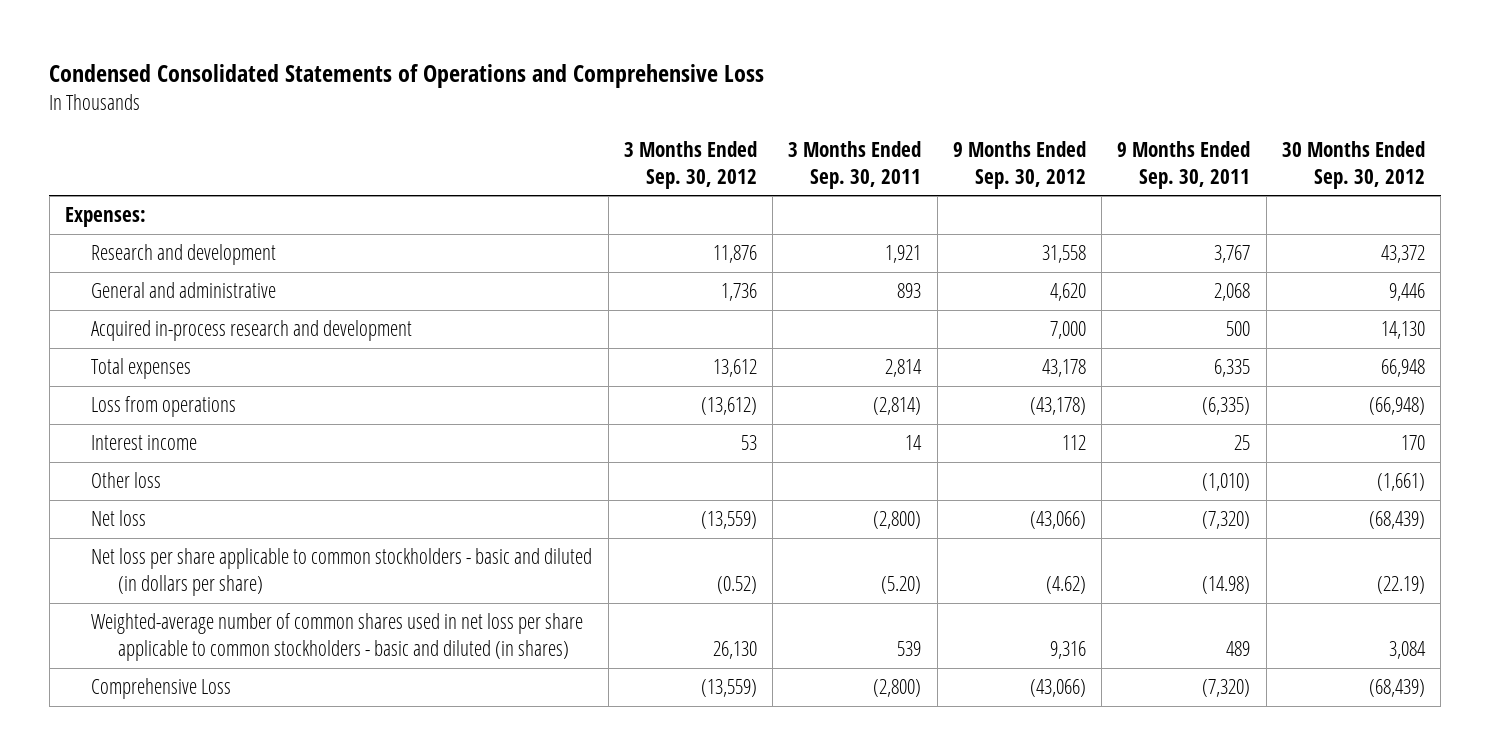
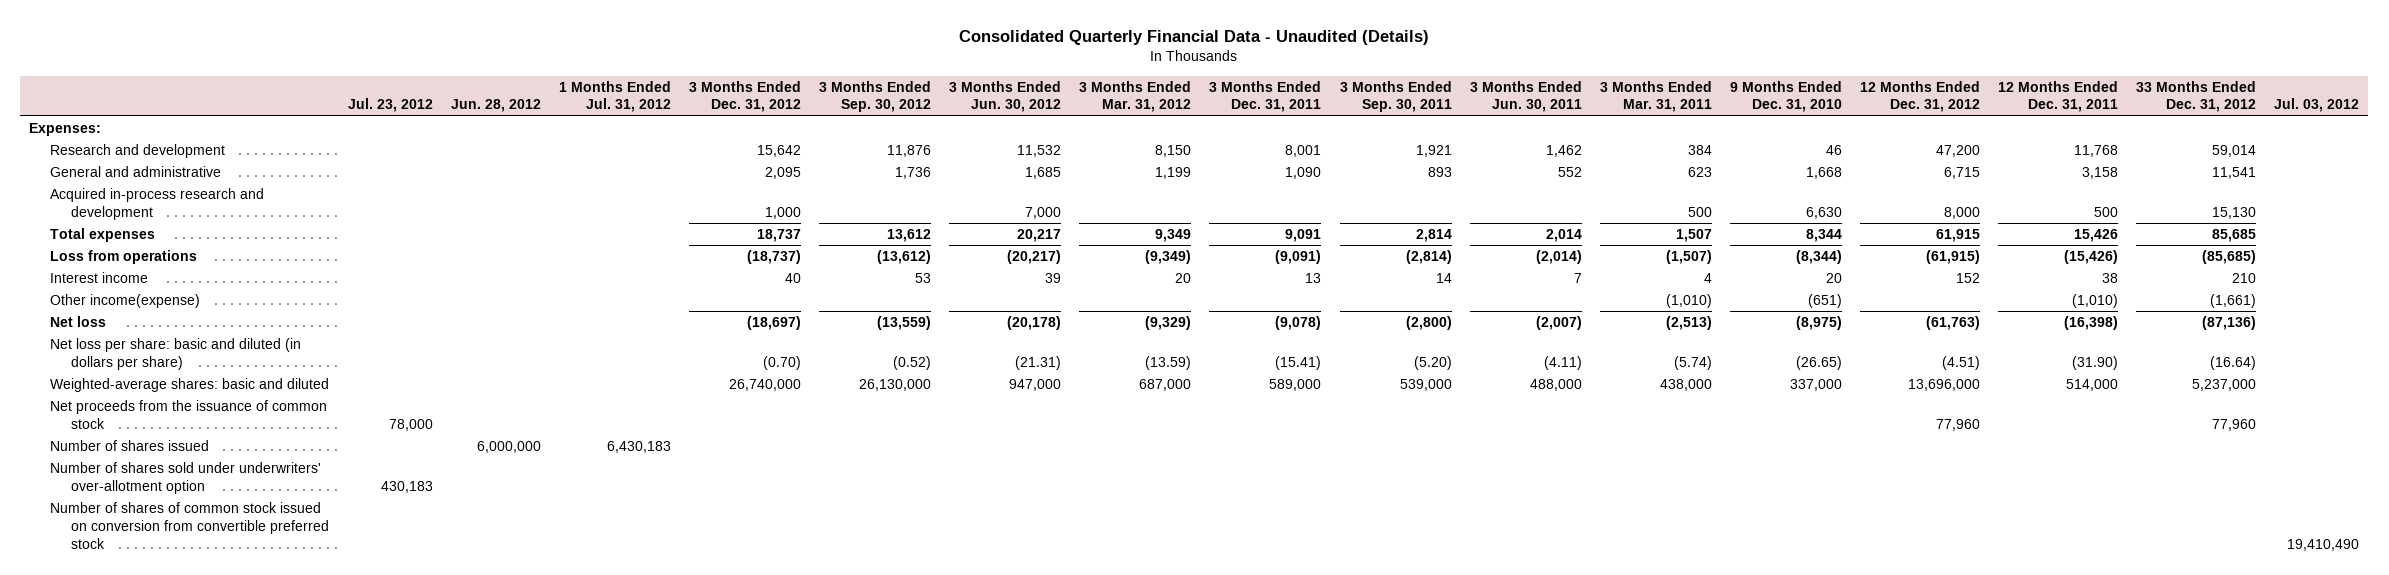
- Condensed Consolidated Statements of Operations and Comprehensive Loss
+ Consolidated Quarterly Financial Data - Unaudited (Details)
- | 3 Months Ended Sep. 30, 2012 | 3 Months Ended Sep. 30, 2011 | 9 Months Ended Sep. 30, 2012 | 9 Months Ended Sep. 30, 2011 | 30 Months Ended Sep. 30, 2012
+ | Jul. 23, 2012 | Jun. 28, 2012 | 1 Months Ended Jul. 31, 2012 | 3 Months Ended Dec. 31, 2012 | 3 Months Ended Sep. 30, 2012 | 3 Months Ended Jun. 30, 2012 | 3 Months Ended Mar. 31, 2012 | 3 Months Ended Dec. 31, 2011 | 3 Months Ended Sep. 30, 2011 | 3 Months Ended Jun. 30, 2011 | 3 Months Ended Mar. 31, 2011 | 9 Months Ended Dec. 31, 2010 | 12 Months Ended Dec. 31, 2012 | 12 Months Ended Dec. 31, 2011 | 33 Months Ended Dec. 31, 2012 | Jul. 03, 2012
- Other loss | | | | (1,010) | (1,661)
+ Other income(expense) | | | | | | | | | | | (1,010) | (651) | | (1,010) | (1,661) |
- Net loss per share applicable to common stockholders - basic and diluted (in dollars per share) | (0.52) | (5.20) | (4.62) | (14.98) | (22.19)
- Weighted-average number of common shares used in net loss per share applicable to common stockholders - basic and diluted (in shares) | 26,130 | 539 | 9,316 | 489 | 3,084
- Comprehensive Loss | (13,559) | (2,800) | (43,066) | (7,320) | (68,439)
+ Net loss per share: basic and diluted (in dollars per share) | | | | (0.70) | (0.52) | (21.31) | (13.59) | (15.41) | (5.20) | (4.11) | (5.74) | (26.65) | (4.51) | (31.90) | (16.64) |
+ Weighted-average shares: basic and diluted | | | | 26,740,000 | 26,130,000 | 947,000 | 687,000 | 589,000 | 539,000 | 488,000 | 438,000 | 337,000 | 13,696,000 | 514,000 | 5,237,000 |
+ Net proceeds from the issuance of common stock | 78,000 | | | | | | | | | | | | 77,960 | | 77,960 |
+ Number of shares issued | | 6,000,000 | 6,430,183 | | | | | | | | | | | | |
+ Number of shares sold under underwriters' over-allotment option | 430,183 | | | | | | | | | | | | | | |
+ Number of shares of common stock issued on conversion from convertible preferred stock | | | | | | | | | | | | | | | | 19,410,490

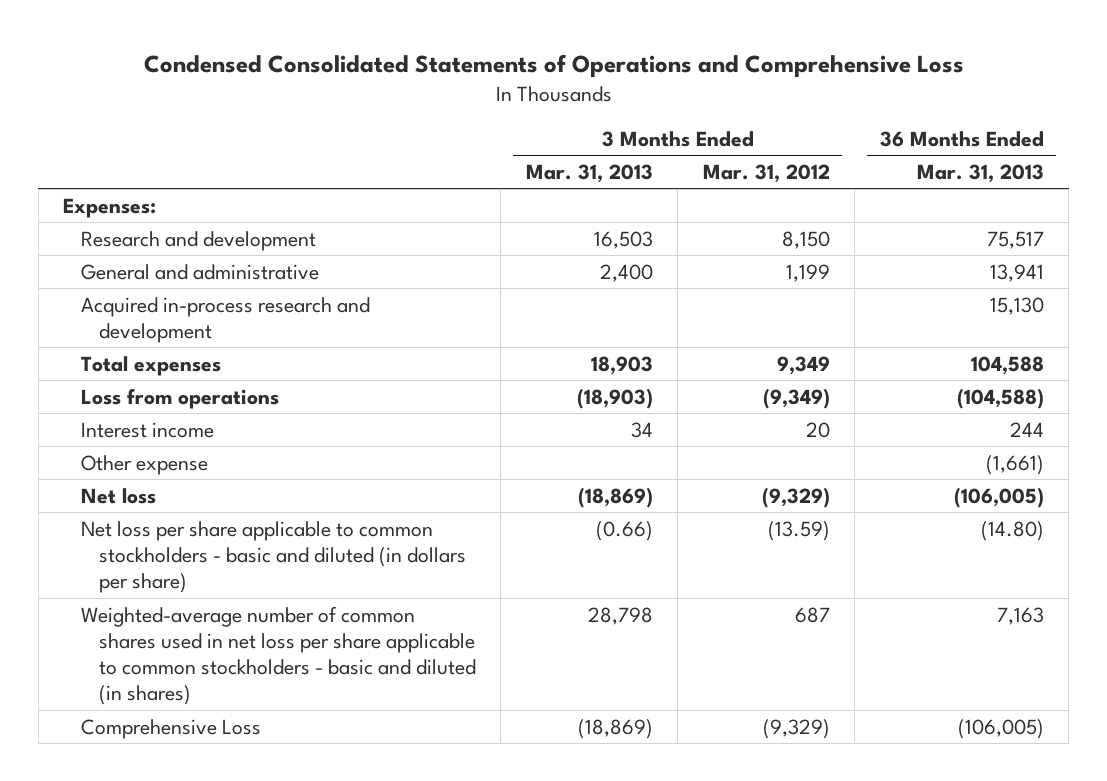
- Consolidated Quarterly Financial Data - Unaudited (Details)
+ Condensed Consolidated Statements of Operations and Comprehensive Loss
- | Jul. 23, 2012 | Jun. 28, 2012 | 1 Months Ended Jul. 31, 2012 | 3 Months Ended Dec. 31, 2012 | 3 Months Ended Sep. 30, 2012 | 3 Months Ended Jun. 30, 2012 | 3 Months Ended Mar. 31, 2012 | 3 Months Ended Dec. 31, 2011 | 3 Months Ended Sep. 30, 2011 | 3 Months Ended Jun. 30, 2011 | 3 Months Ended Mar. 31, 2011 | 9 Months Ended Dec. 31, 2010 | 12 Months Ended Dec. 31, 2012 | 12 Months Ended Dec. 31, 2011 | 33 Months Ended Dec. 31, 2012 | Jul. 03, 2012
+ | 3 Months Ended Mar. 31, 2013 | 3 Months Ended Mar. 31, 2012 | 36 Months Ended Mar. 31, 2013
- Other income(expense) | | | | | | | | | | | (1,010) | (651) | | (1,010) | (1,661) |
+ Other expense | | | (1,661)
- Net loss per share: basic and diluted (in dollars per share) | | | | (0.70) | (0.52) | (21.31) | (13.59) | (15.41) | (5.20) | (4.11) | (5.74) | (26.65) | (4.51) | (31.90) | (16.64) |
- Weighted-average shares: basic and diluted | | | | 26,740,000 | 26,130,000 | 947,000 | 687,000 | 589,000 | 539,000 | 488,000 | 438,000 | 337,000 | 13,696,000 | 514,000 | 5,237,000 |
- Net proceeds from the issuance of common stock | 78,000 | | | | | | | | | | | | 77,960 | | 77,960 |
- Number of shares issued | | 6,000,000 | 6,430,183 | | | | | | | | | | | | |
- Number of shares sold under underwriters' over-allotment option | 430,183 | | | | | | | | | | | | | | |
- Number of shares of common stock issued on conversion from convertible preferred stock | | | | | | | | | | | | | | | | 19,410,490
+ Net loss per share applicable to common stockholders - basic and diluted (in dollars per share) | (0.66) | (13.59) | (14.80)
+ Weighted-average number of common shares used in net loss per share applicable to common stockholders - basic and diluted (in shares) | 28,798 | 687 | 7,163
+ Comprehensive Loss | (18,869) | (9,329) | (106,005)

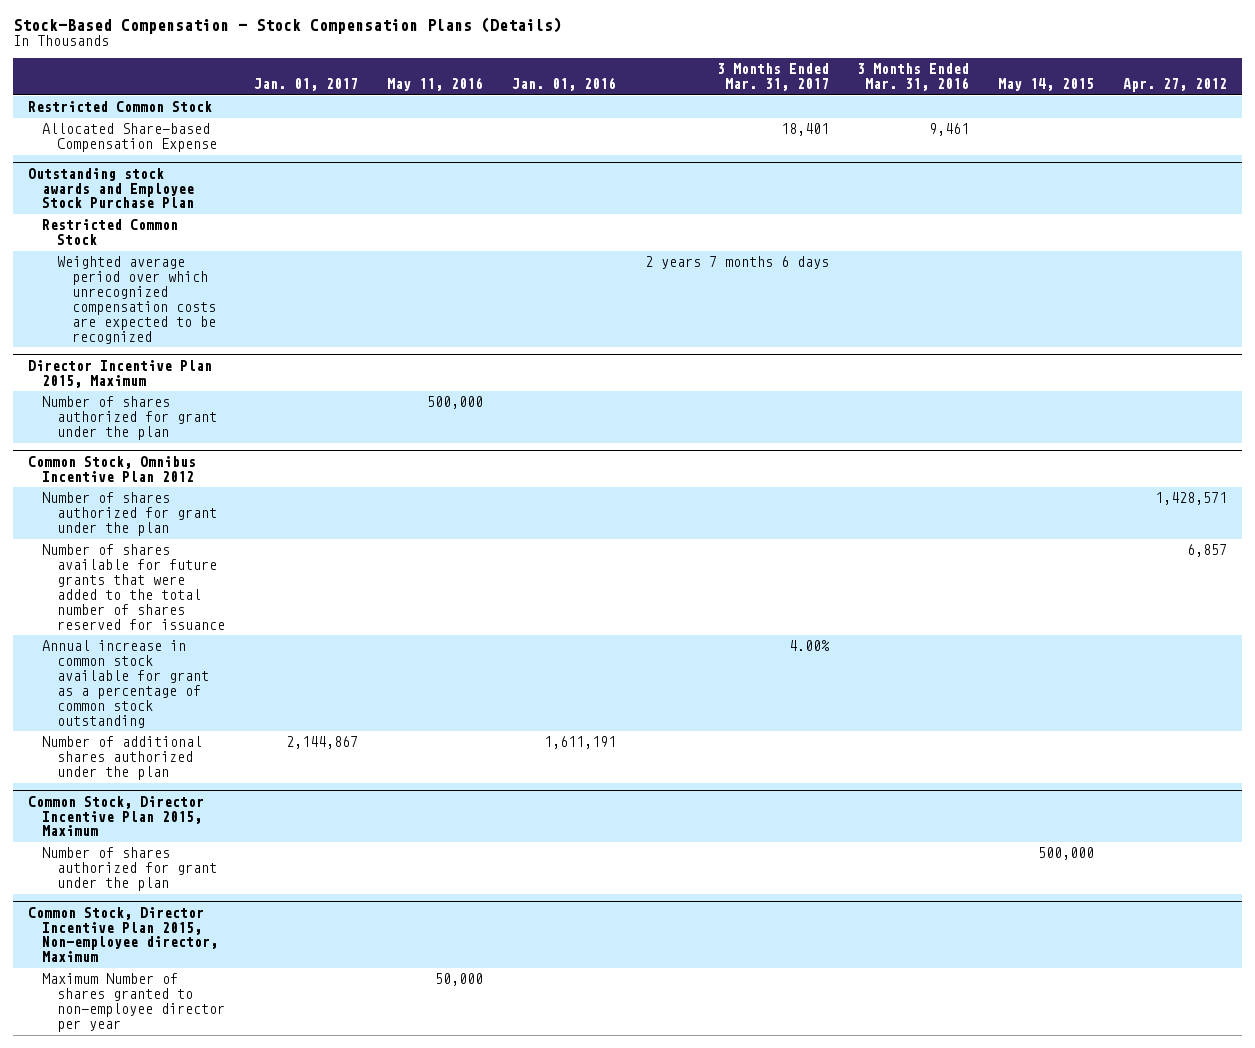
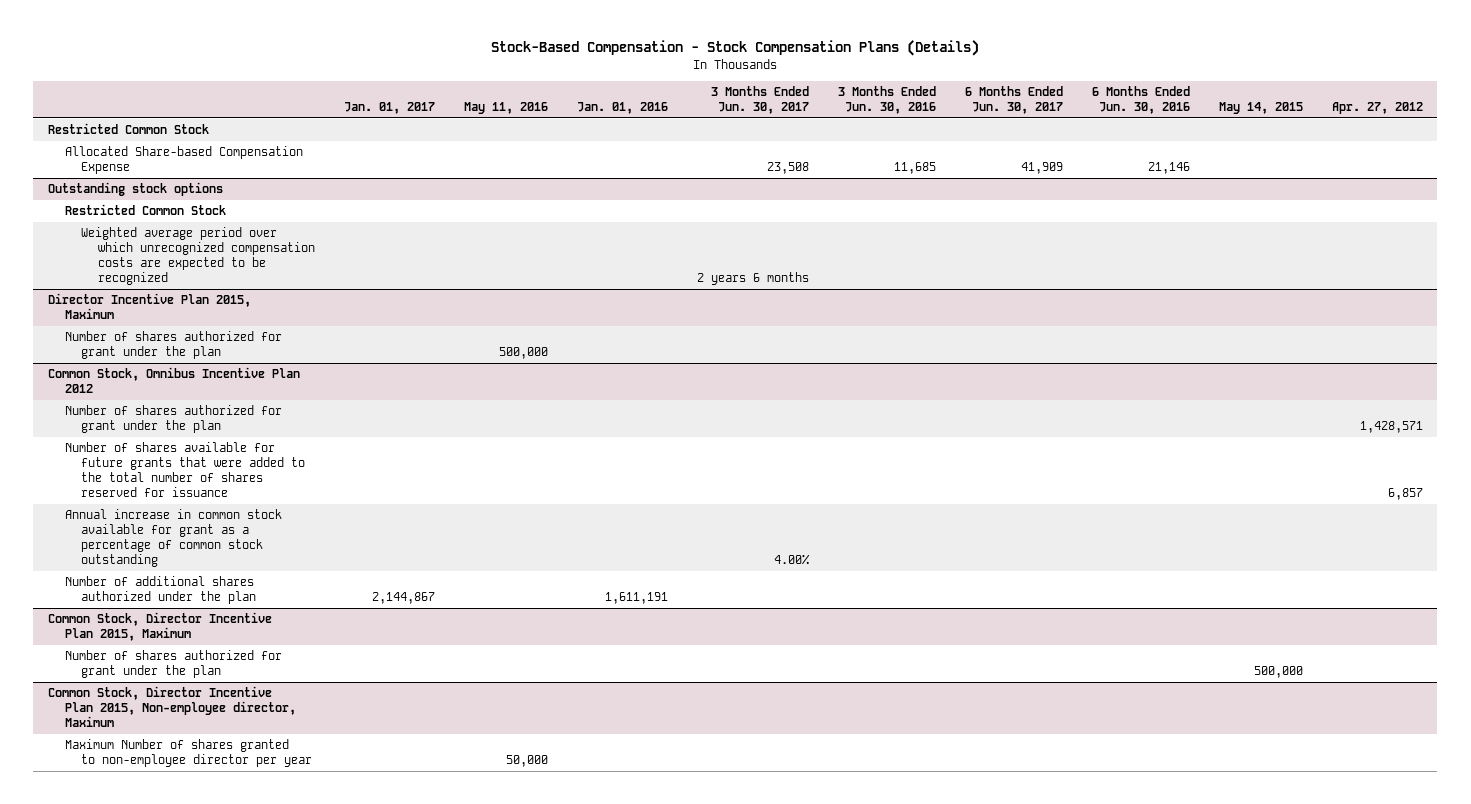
- | Jan. 01, 2017 | May 11, 2016 | Jan. 01, 2016 | 3 Months Ended Mar. 31, 2017 | 3 Months Ended Mar. 31, 2016 | May 14, 2015 | Apr. 27, 2012
+ | Jan. 01, 2017 | May 11, 2016 | Jan. 01, 2016 | 3 Months Ended Jun. 30, 2017 | 3 Months Ended Jun. 30, 2016 | 6 Months Ended Jun. 30, 2017 | 6 Months Ended Jun. 30, 2016 | May 14, 2015 | Apr. 27, 2012
- Outstanding stock awards and Employee Stock Purchase Plan
+ Outstanding stock options

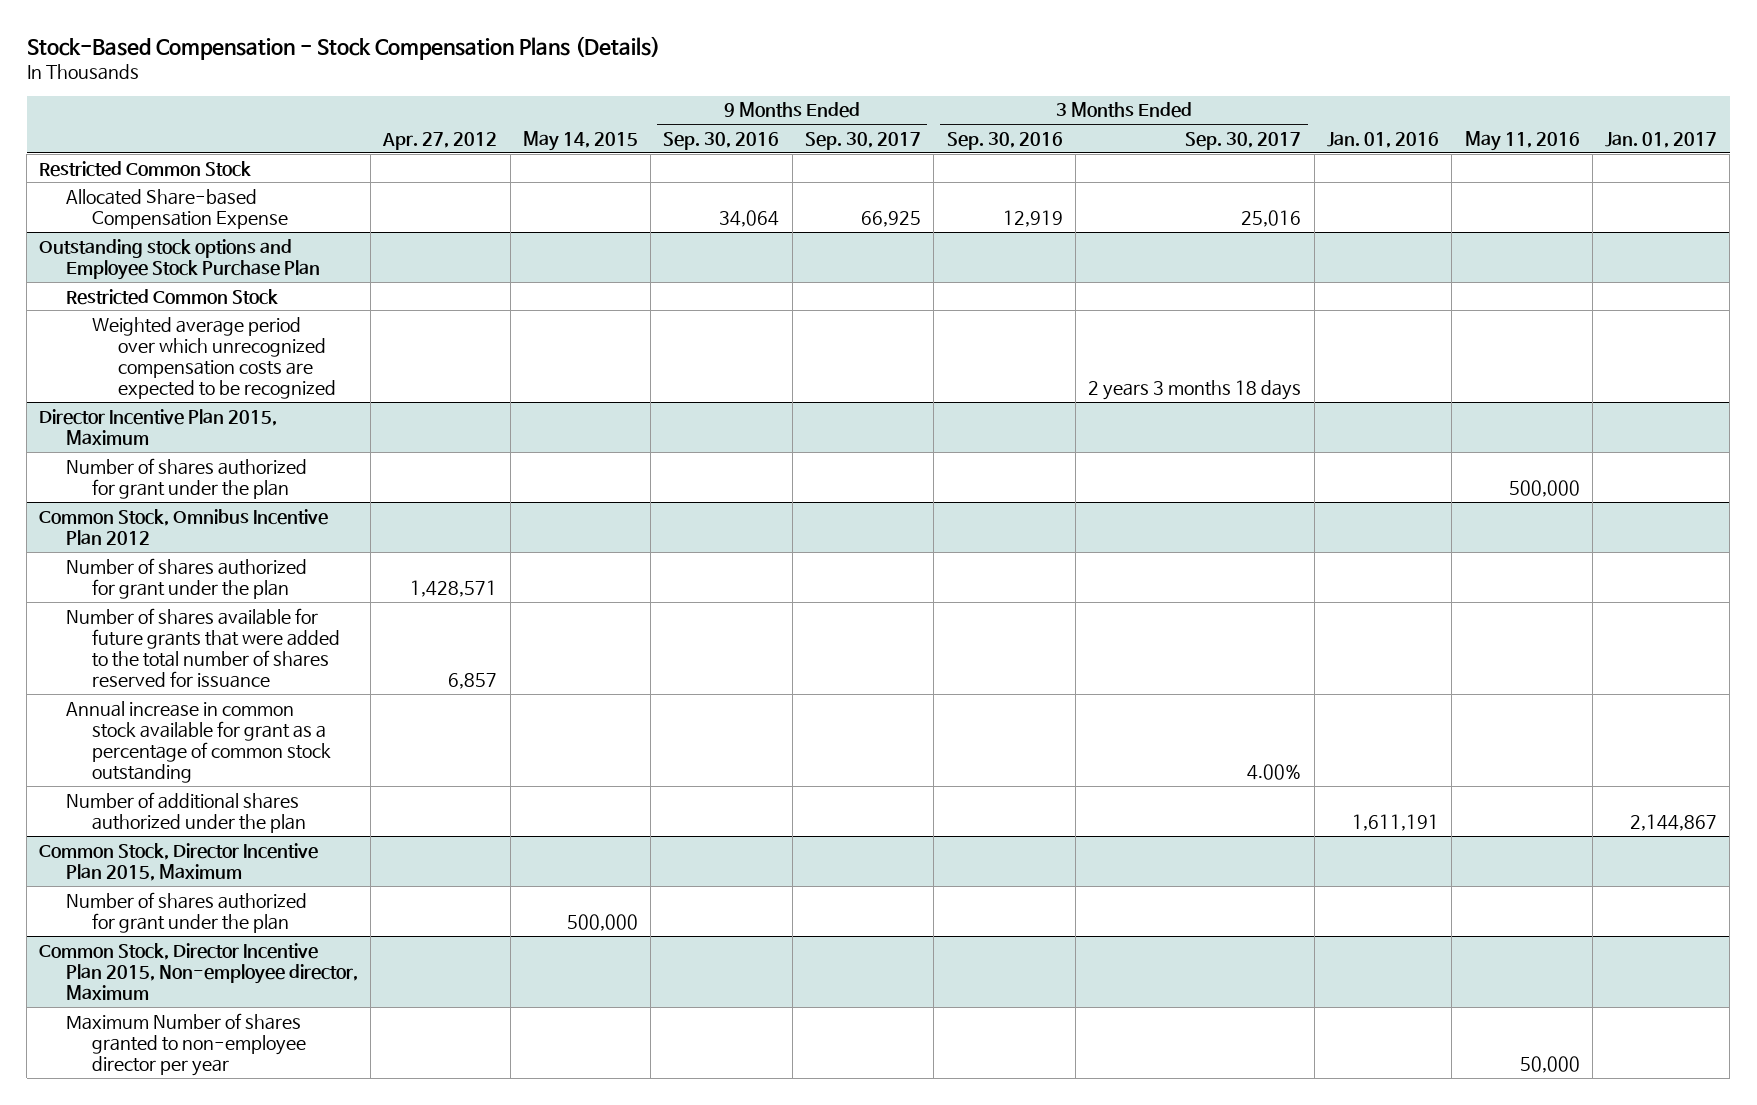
- | Jan. 01, 2017 | May 11, 2016 | Jan. 01, 2016 | 3 Months Ended Jun. 30, 2017 | 3 Months Ended Jun. 30, 2016 | 6 Months Ended Jun. 30, 2017 | 6 Months Ended Jun. 30, 2016 | May 14, 2015 | Apr. 27, 2012
+ | Apr. 27, 2012 | May 14, 2015 | 9 Months Ended Sep. 30, 2016 | 9 Months Ended Sep. 30, 2017 | 3 Months Ended Sep. 30, 2016 | 3 Months Ended Sep. 30, 2017 | Jan. 01, 2016 | May 11, 2016 | Jan. 01, 2017
- Outstanding stock options
+ Outstanding stock options and Employee Stock Purchase Plan

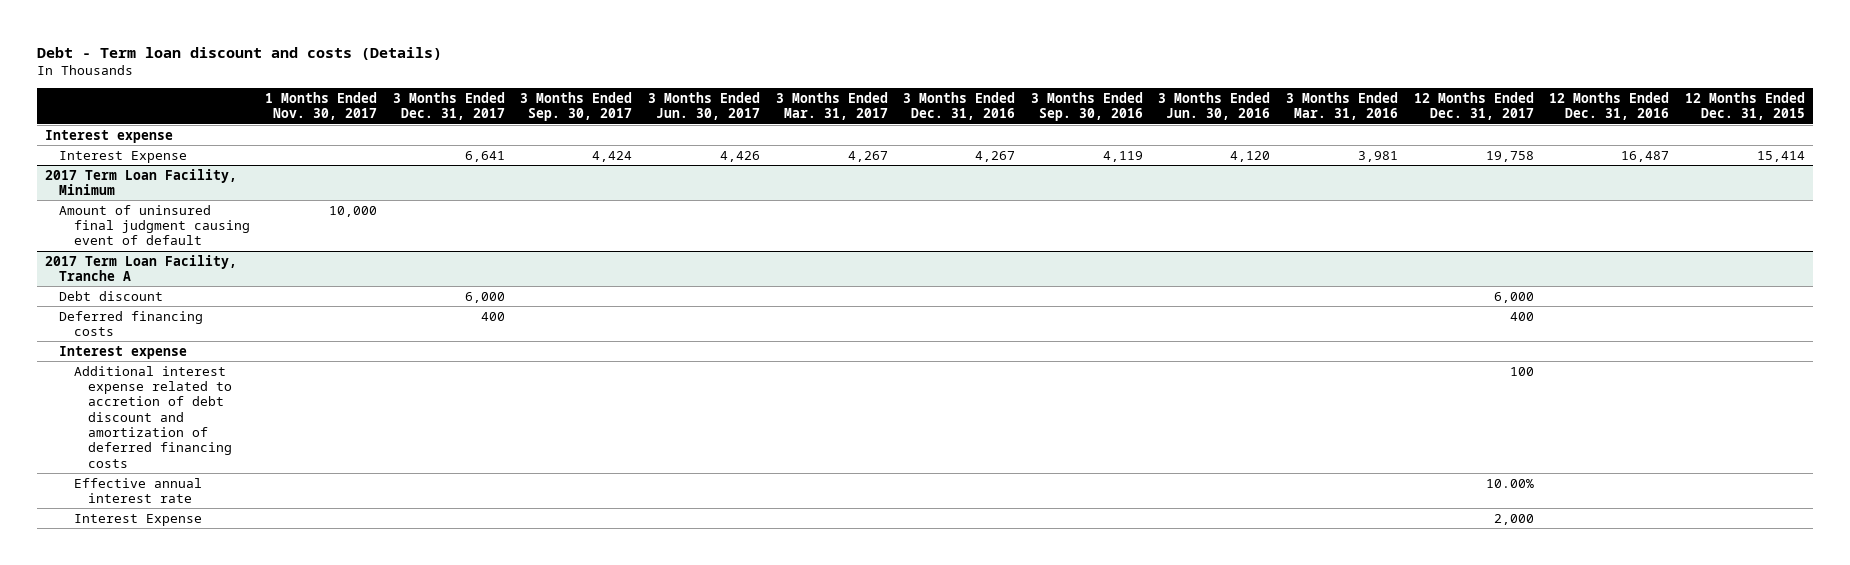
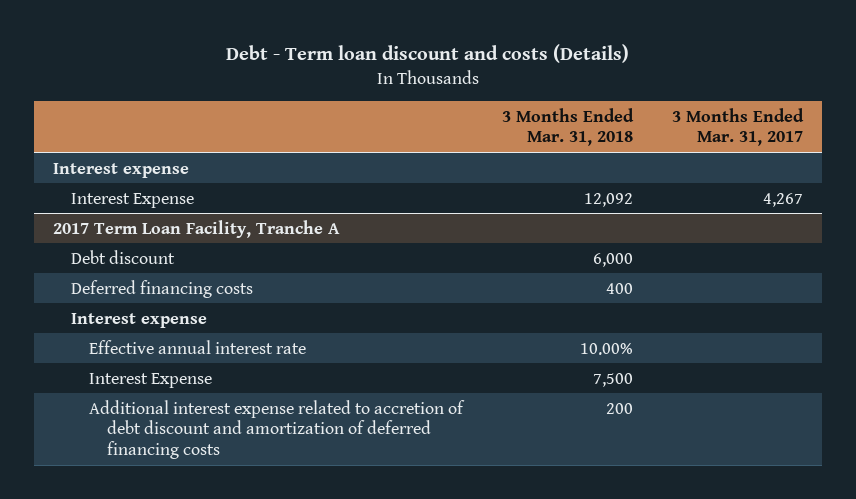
- | 1 Months Ended Nov. 30, 2017 | 3 Months Ended Dec. 31, 2017 | 3 Months Ended Sep. 30, 2017 | 3 Months Ended Jun. 30, 2017 | 3 Months Ended Mar. 31, 2017 | 3 Months Ended Dec. 31, 2016 | 3 Months Ended Sep. 30, 2016 | 3 Months Ended Jun. 30, 2016 | 3 Months Ended Mar. 31, 2016 | 12 Months Ended Dec. 31, 2017 | 12 Months Ended Dec. 31, 2016 | 12 Months Ended Dec. 31, 2015
+ | 3 Months Ended Mar. 31, 2018 | 3 Months Ended Mar. 31, 2017
- 2017 Term Loan Facility, Minimum
- Amount of uninsured final judgment causing event of default | 10,000 | | | | | | | | | | |
@ 2017 Term Loan Facility, Tranche A
moved down: Additional interest expense related to accretion of debt discount and amortization of deferred financing costs | 200 |

